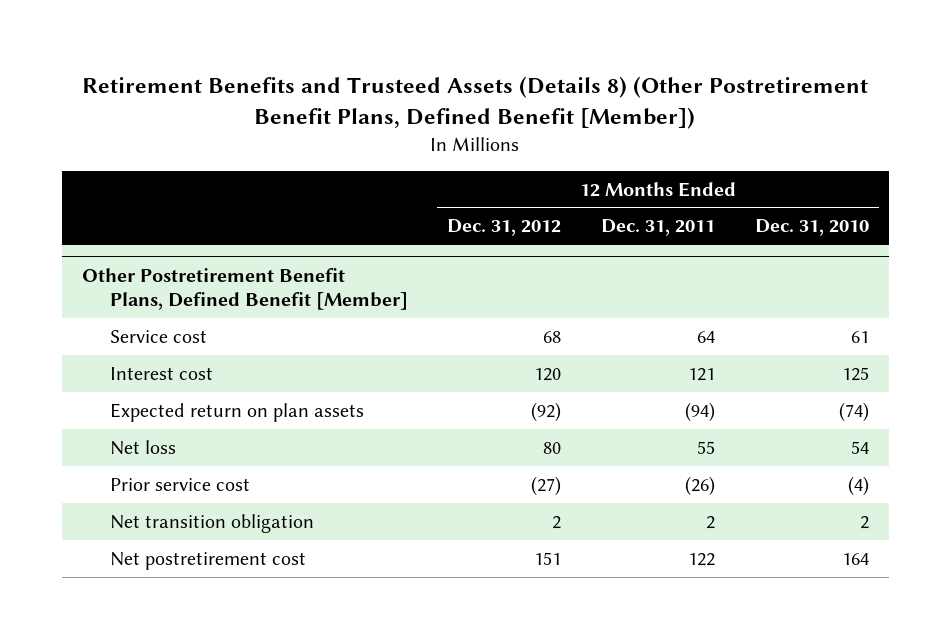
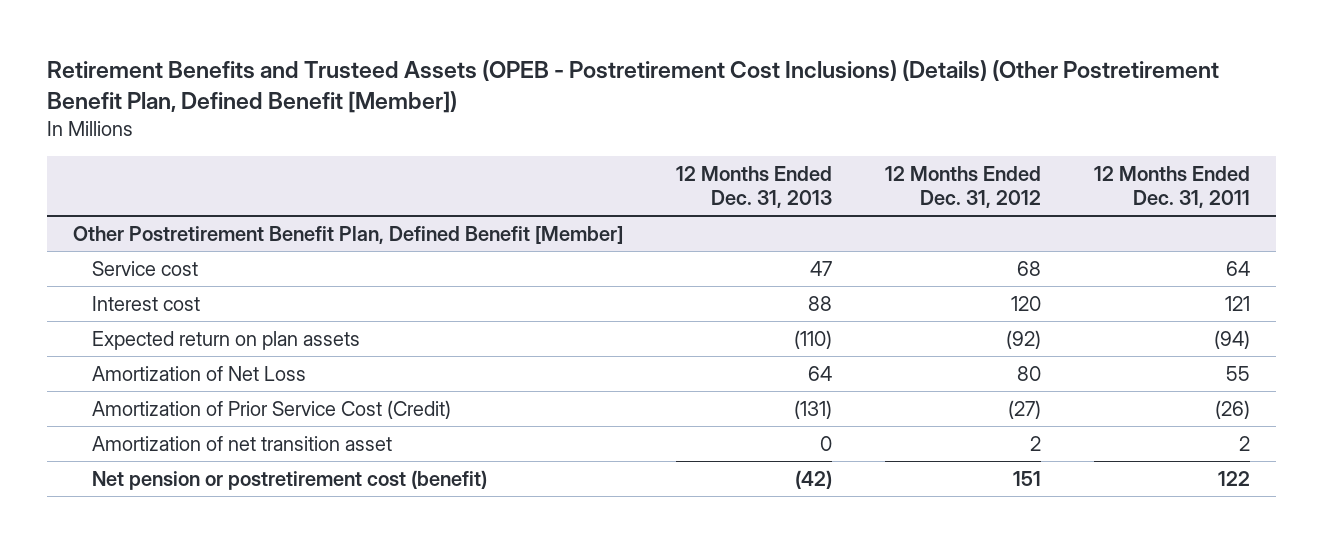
- Retirement Benefits and Trusteed Assets (Details 8) (Other Postretirement Benefit Plans, Defined Benefit [Member])
+ Retirement Benefits and Trusteed Assets (OPEB - Postretirement Cost Inclusions) (Details) (Other Postretirement Benefit Plan, Defined Benefit [Member])
- | 12 Months Ended Dec. 31, 2012 | 12 Months Ended Dec. 31, 2011 | 12 Months Ended Dec. 31, 2010
+ | 12 Months Ended Dec. 31, 2013 | 12 Months Ended Dec. 31, 2012 | 12 Months Ended Dec. 31, 2011
- Other Postretirement Benefit Plans, Defined Benefit [Member]
+ Other Postretirement Benefit Plan, Defined Benefit [Member]
- Net loss | 80 | 55 | 54
- Prior service cost | (27) | (26) | (4)
- Net transition obligation | 2 | 2 | 2
- Net postretirement cost | 151 | 122 | 164
+ Amortization of Net Loss | 64 | 80 | 55
+ Amortization of Prior Service Cost (Credit) | (131) | (27) | (26)
+ Amortization of net transition asset | 0 | 2 | 2
+ Net pension or postretirement cost (benefit) | (42) | 151 | 122

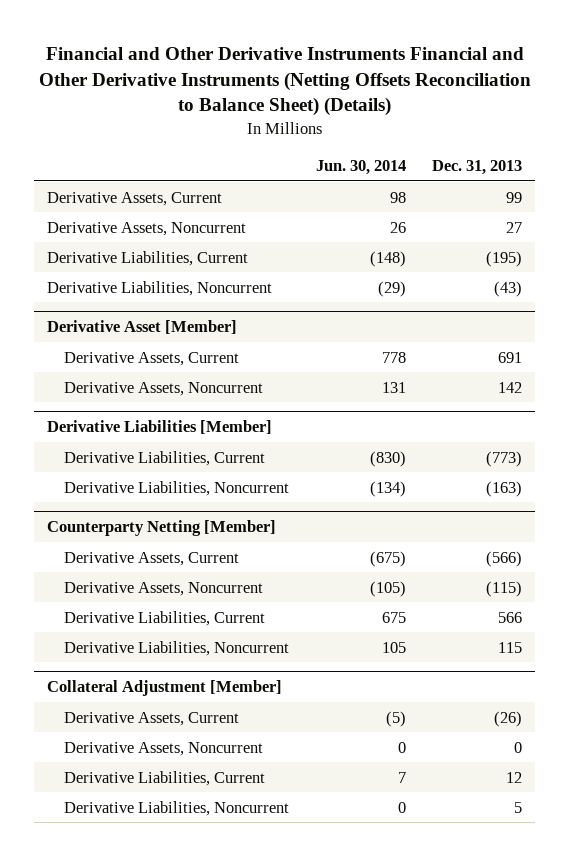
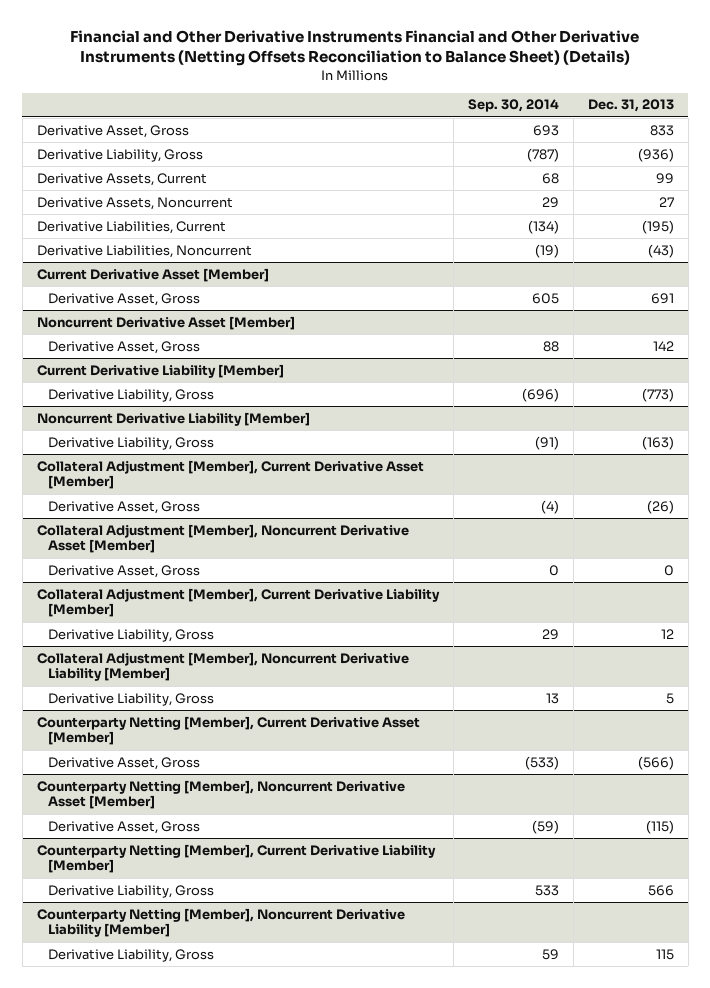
- | Jun. 30, 2014 | Dec. 31, 2013
+ | Sep. 30, 2014 | Dec. 31, 2013
+ Derivative Asset, Gross | 693 | 833
+ Derivative Liability, Gross | (787) | (936)
- Derivative Asset [Member]
- Derivative Assets, Current | 778 | 691
- Derivative Assets, Noncurrent | 131 | 142
- Derivative Liabilities [Member]
- Derivative Liabilities, Current | (830) | (773)
- Derivative Liabilities, Noncurrent | (134) | (163)
- Counterparty Netting [Member]
- Derivative Assets, Current | (675) | (566)
- Derivative Assets, Noncurrent | (105) | (115)
- Derivative Liabilities, Current | 675 | 566
- Derivative Liabilities, Noncurrent | 105 | 115
- Collateral Adjustment [Member]
- Derivative Assets, Current | (5) | (26)
- Derivative Assets, Noncurrent | 0 | 0
- Derivative Liabilities, Current | 7 | 12
- Derivative Liabilities, Noncurrent | 0 | 5
+ Current Derivative Asset [Member]
+ Derivative Asset, Gross | 605 | 691
+ Noncurrent Derivative Asset [Member]
+ Derivative Asset, Gross | 88 | 142
+ Current Derivative Liability [Member]
+ Derivative Liability, Gross | (696) | (773)
+ Noncurrent Derivative Liability [Member]
+ Derivative Liability, Gross | (91) | (163)
+ Collateral Adjustment [Member], Current Derivative Asset [Member]
+ Derivative Asset, Gross | (4) | (26)
+ Collateral Adjustment [Member], Noncurrent Derivative Asset [Member]
+ Derivative Asset, Gross | 0 | 0
+ Collateral Adjustment [Member], Current Derivative Liability [Member]
+ Derivative Liability, Gross | 29 | 12
+ Collateral Adjustment [Member], Noncurrent Derivative Liability [Member]
+ Derivative Liability, Gross | 13 | 5
+ Counterparty Netting [Member], Current Derivative Asset [Member]
+ Derivative Asset, Gross | (533) | (566)
+ Counterparty Netting [Member], Noncurrent Derivative Asset [Member]
+ Derivative Asset, Gross | (59) | (115)
+ Counterparty Netting [Member], Current Derivative Liability [Member]
+ Derivative Liability, Gross | 533 | 566
+ Counterparty Netting [Member], Noncurrent Derivative Liability [Member]
+ Derivative Liability, Gross | 59 | 115

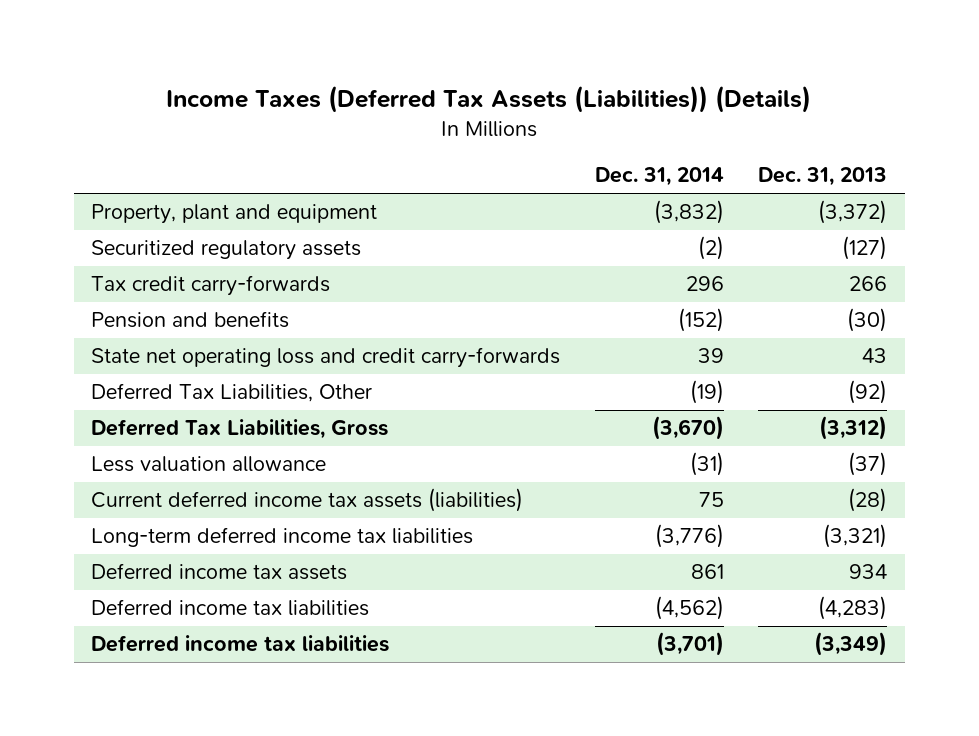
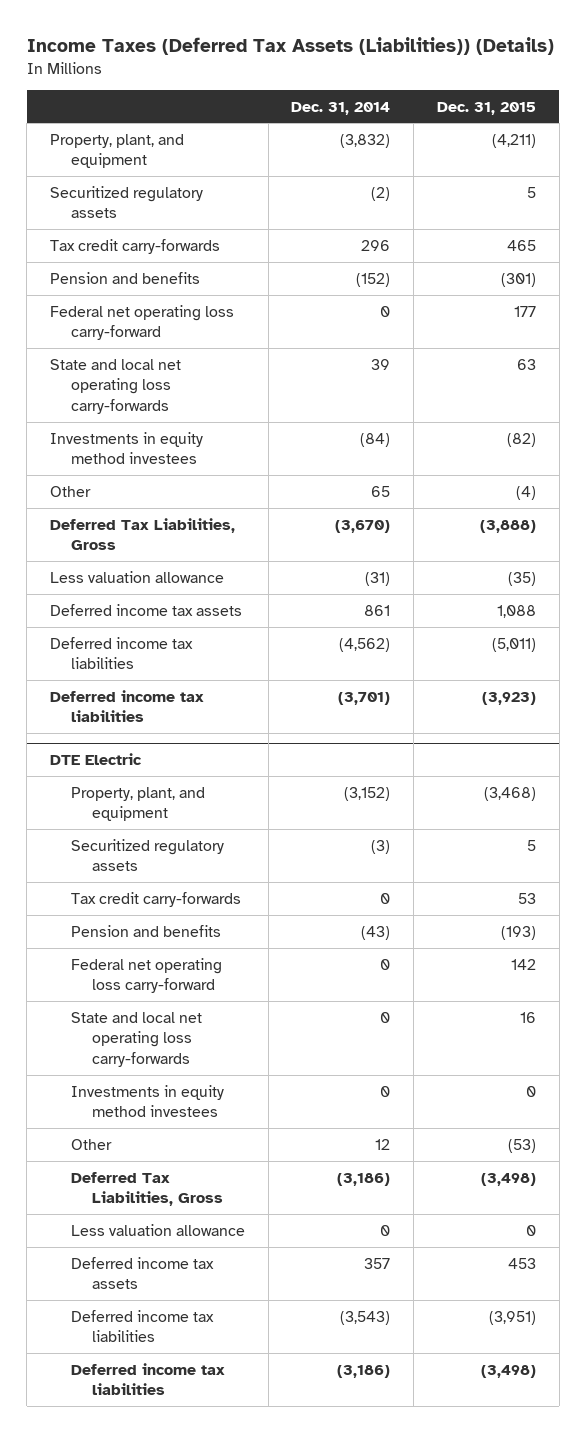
- | Dec. 31, 2014 | Dec. 31, 2013
+ | Dec. 31, 2014 | Dec. 31, 2015
- Property, plant and equipment | (3,832) | (3,372)
+ Property, plant, and equipment | (3,832) | (4,211)
- State net operating loss and credit carry-forwards | 39 | 43
- Deferred Tax Liabilities, Other | (19) | (92)
+ Federal net operating loss carry-forward | 0 | 177
+ State and local net operating loss carry-forwards | 39 | 63
+ Investments in equity method investees | (84) | (82)
+ Other | 65 | (4)
- Current deferred income tax assets (liabilities) | 75 | (28)
- Long-term deferred income tax liabilities | (3,776) | (3,321)
+ DTE Electric
+ Property, plant, and equipment | (3,152) | (3,468)
+ Securitized regulatory assets | (3) | 5
+ Tax credit carry-forwards | 0 | 53
+ Pension and benefits | (43) | (193)
+ Federal net operating loss carry-forward | 0 | 142
+ State and local net operating loss carry-forwards | 0 | 16
+ Investments in equity method investees | 0 | 0
+ Other | 12 | (53)
+ Deferred Tax Liabilities, Gross | (3,186) | (3,498)
+ Less valuation allowance | 0 | 0
+ Deferred income tax assets | 357 | 453
+ Deferred income tax liabilities | (3,543) | (3,951)
+ Deferred income tax liabilities | (3,186) | (3,498)

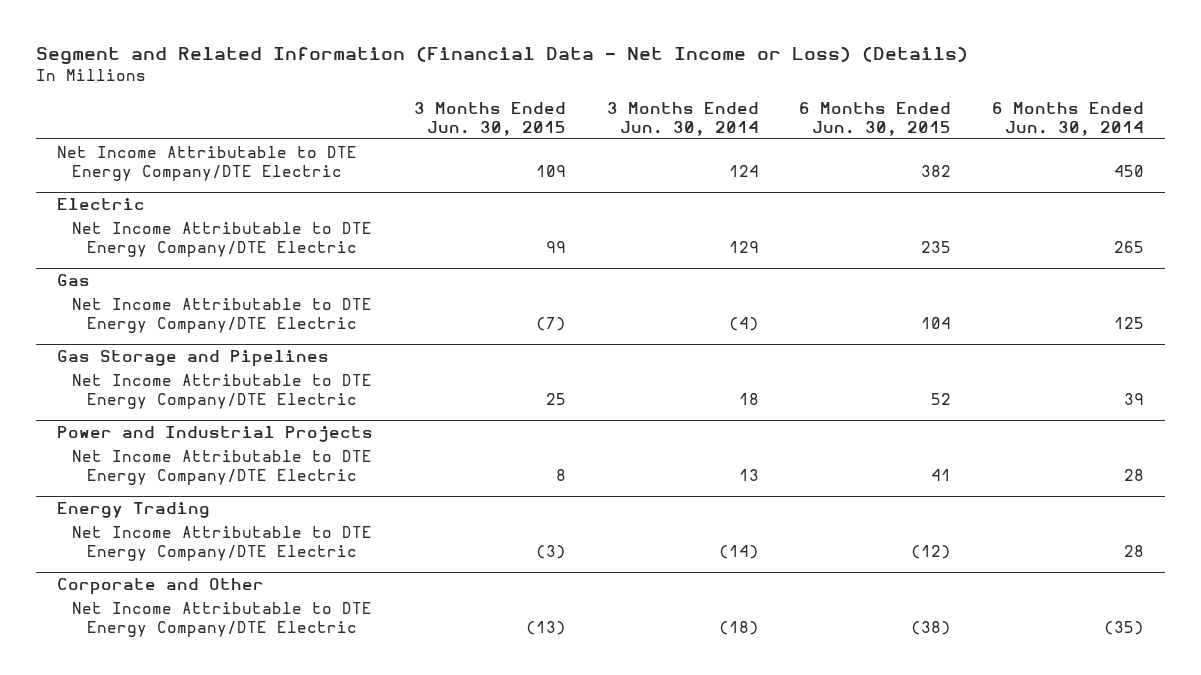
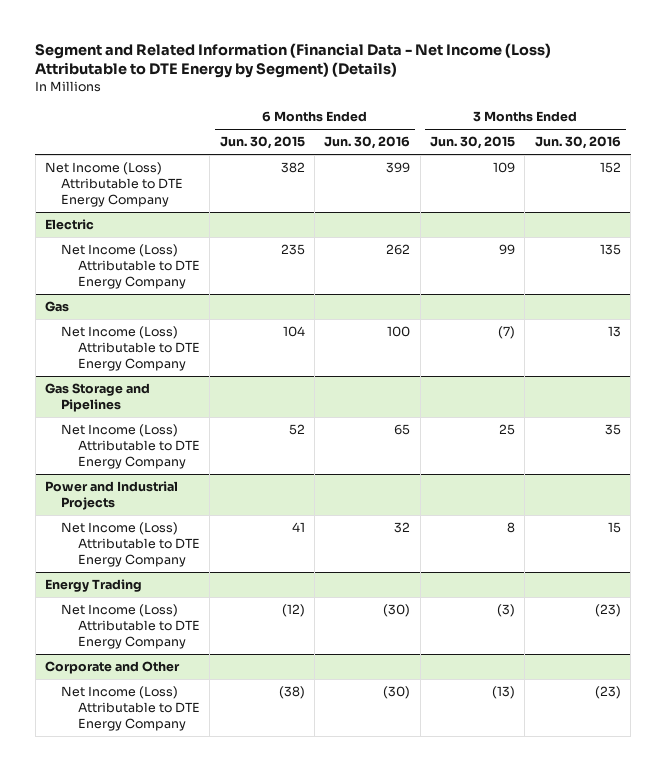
- Segment and Related Information (Financial Data - Net Income or Loss) (Details)
+ Segment and Related Information (Financial Data - Net Income (Loss) Attributable to DTE Energy by Segment) (Details)
- | 3 Months Ended Jun. 30, 2015 | 3 Months Ended Jun. 30, 2014 | 6 Months Ended Jun. 30, 2015 | 6 Months Ended Jun. 30, 2014
+ | 6 Months Ended Jun. 30, 2015 | 6 Months Ended Jun. 30, 2016 | 3 Months Ended Jun. 30, 2015 | 3 Months Ended Jun. 30, 2016
- Net Income Attributable to DTE Energy Company/DTE Electric | 109 | 124 | 382 | 450
+ Net Income (Loss) Attributable to DTE Energy Company | 382 | 399 | 109 | 152
@ Electric
- Net Income Attributable to DTE Energy Company/DTE Electric | 99 | 129 | 235 | 265
+ Net Income (Loss) Attributable to DTE Energy Company | 235 | 262 | 99 | 135
@ Gas
- Net Income Attributable to DTE Energy Company/DTE Electric | (7) | (4) | 104 | 125
+ Net Income (Loss) Attributable to DTE Energy Company | 104 | 100 | (7) | 13
@ Gas Storage and Pipelines
- Net Income Attributable to DTE Energy Company/DTE Electric | 25 | 18 | 52 | 39
+ Net Income (Loss) Attributable to DTE Energy Company | 52 | 65 | 25 | 35
@ Power and Industrial Projects
- Net Income Attributable to DTE Energy Company/DTE Electric | 8 | 13 | 41 | 28
+ Net Income (Loss) Attributable to DTE Energy Company | 41 | 32 | 8 | 15
@ Energy Trading
- Net Income Attributable to DTE Energy Company/DTE Electric | (3) | (14) | (12) | 28
+ Net Income (Loss) Attributable to DTE Energy Company | (12) | (30) | (3) | (23)
@ Corporate and Other
- Net Income Attributable to DTE Energy Company/DTE Electric | (13) | (18) | (38) | (35)
+ Net Income (Loss) Attributable to DTE Energy Company | (38) | (30) | (13) | (23)

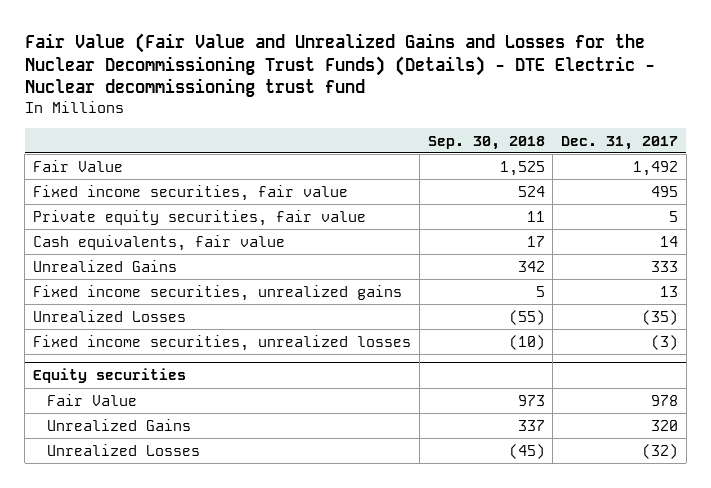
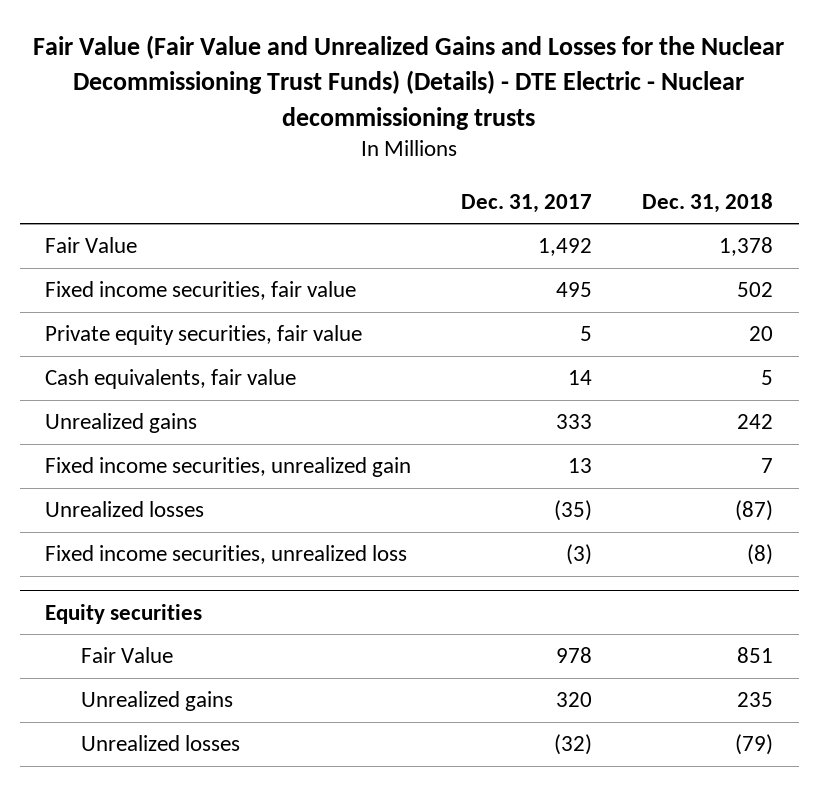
- Fair Value (Fair Value and Unrealized Gains and Losses for the Nuclear Decommissioning Trust Funds) (Details) - DTE Electric - Nuclear decommissioning trust fund
+ Fair Value (Fair Value and Unrealized Gains and Losses for the Nuclear Decommissioning Trust Funds) (Details) - DTE Electric - Nuclear decommissioning trusts
- | Sep. 30, 2018 | Dec. 31, 2017
+ | Dec. 31, 2017 | Dec. 31, 2018
- Unrealized Gains | 342 | 333
- Fixed income securities, unrealized gains | 5 | 13
- Unrealized Losses | (55) | (35)
- Fixed income securities, unrealized losses | (10) | (3)
+ Unrealized gains | 333 | 242
+ Fixed income securities, unrealized gain | 13 | 7
+ Unrealized losses | (35) | (87)
+ Fixed income securities, unrealized loss | (3) | (8)
@ Equity securities
- Unrealized Gains | 337 | 320
- Unrealized Losses | (45) | (32)
+ Unrealized gains | 320 | 235
+ Unrealized losses | (32) | (79)

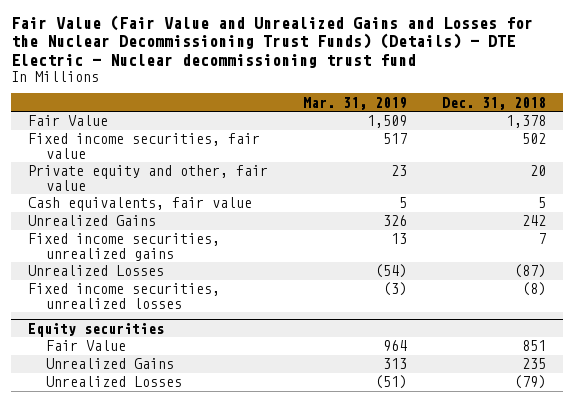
- Fair Value (Fair Value and Unrealized Gains and Losses for the Nuclear Decommissioning Trust Funds) (Details) - DTE Electric - Nuclear decommissioning trusts
+ Fair Value (Fair Value and Unrealized Gains and Losses for the Nuclear Decommissioning Trust Funds) (Details) - DTE Electric - Nuclear decommissioning trust fund
- | Dec. 31, 2017 | Dec. 31, 2018
+ | Mar. 31, 2019 | Dec. 31, 2018
- Private equity securities, fair value | 5 | 20
+ Private equity and other, fair value | 23 | 20
- Unrealized gains | 333 | 242
- Fixed income securities, unrealized gain | 13 | 7
- Unrealized losses | (35) | (87)
- Fixed income securities, unrealized loss | (3) | (8)
+ Unrealized Gains | 326 | 242
+ Fixed income securities, unrealized gains | 13 | 7
+ Unrealized Losses | (54) | (87)
+ Fixed income securities, unrealized losses | (3) | (8)
@ Equity securities
- Unrealized gains | 320 | 235
- Unrealized losses | (32) | (79)
+ Unrealized Gains | 313 | 235
+ Unrealized Losses | (51) | (79)

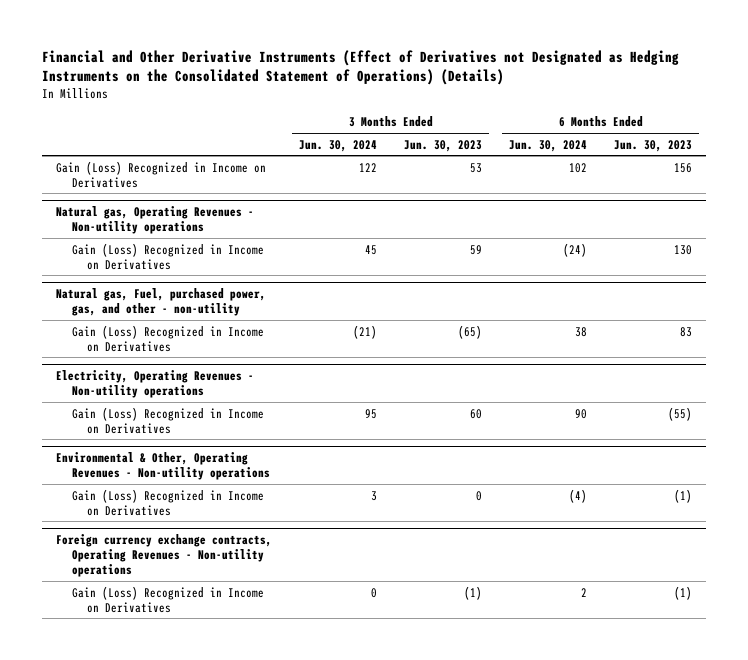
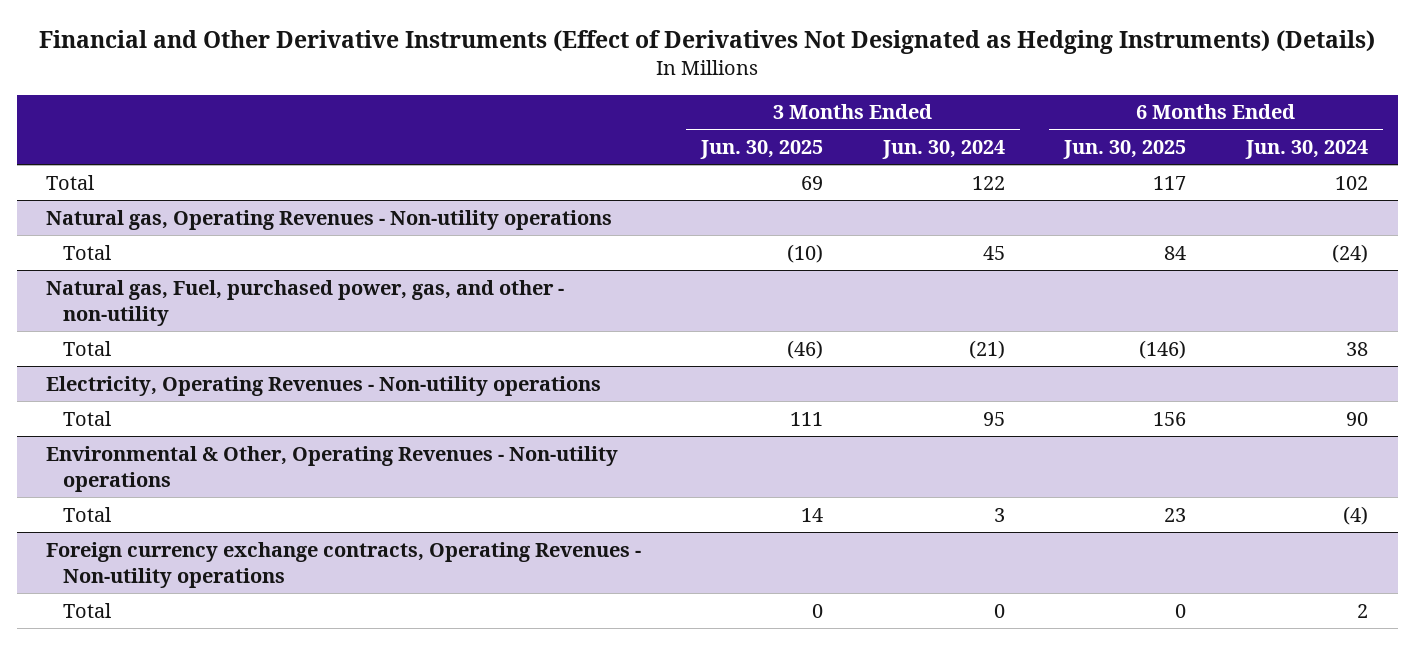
- Financial and Other Derivative Instruments (Effect of Derivatives not Designated as Hedging Instruments on the Consolidated Statement of Operations) (Details)
+ Financial and Other Derivative Instruments (Effect of Derivatives Not Designated as Hedging Instruments) (Details)
- | 3 Months Ended Jun. 30, 2024 | 3 Months Ended Jun. 30, 2023 | 6 Months Ended Jun. 30, 2024 | 6 Months Ended Jun. 30, 2023
+ | 3 Months Ended Jun. 30, 2025 | 3 Months Ended Jun. 30, 2024 | 6 Months Ended Jun. 30, 2025 | 6 Months Ended Jun. 30, 2024
- Gain (Loss) Recognized in Income on Derivatives | 122 | 53 | 102 | 156
+ Total | 69 | 122 | 117 | 102
@ Natural gas, Operating Revenues - Non-utility operations
- Gain (Loss) Recognized in Income on Derivatives | 45 | 59 | (24) | 130
+ Total | (10) | 45 | 84 | (24)
@ Natural gas, Fuel, purchased power, gas, and other - non-utility
- Gain (Loss) Recognized in Income on Derivatives | (21) | (65) | 38 | 83
+ Total | (46) | (21) | (146) | 38
@ Electricity, Operating Revenues - Non-utility operations
- Gain (Loss) Recognized in Income on Derivatives | 95 | 60 | 90 | (55)
+ Total | 111 | 95 | 156 | 90
@ Environmental & Other, Operating Revenues - Non-utility operations
- Gain (Loss) Recognized in Income on Derivatives | 3 | 0 | (4) | (1)
+ Total | 14 | 3 | 23 | (4)
@ Foreign currency exchange contracts, Operating Revenues - Non-utility operations
- Gain (Loss) Recognized in Income on Derivatives | 0 | (1) | 2 | (1)
+ Total | 0 | 0 | 0 | 2

